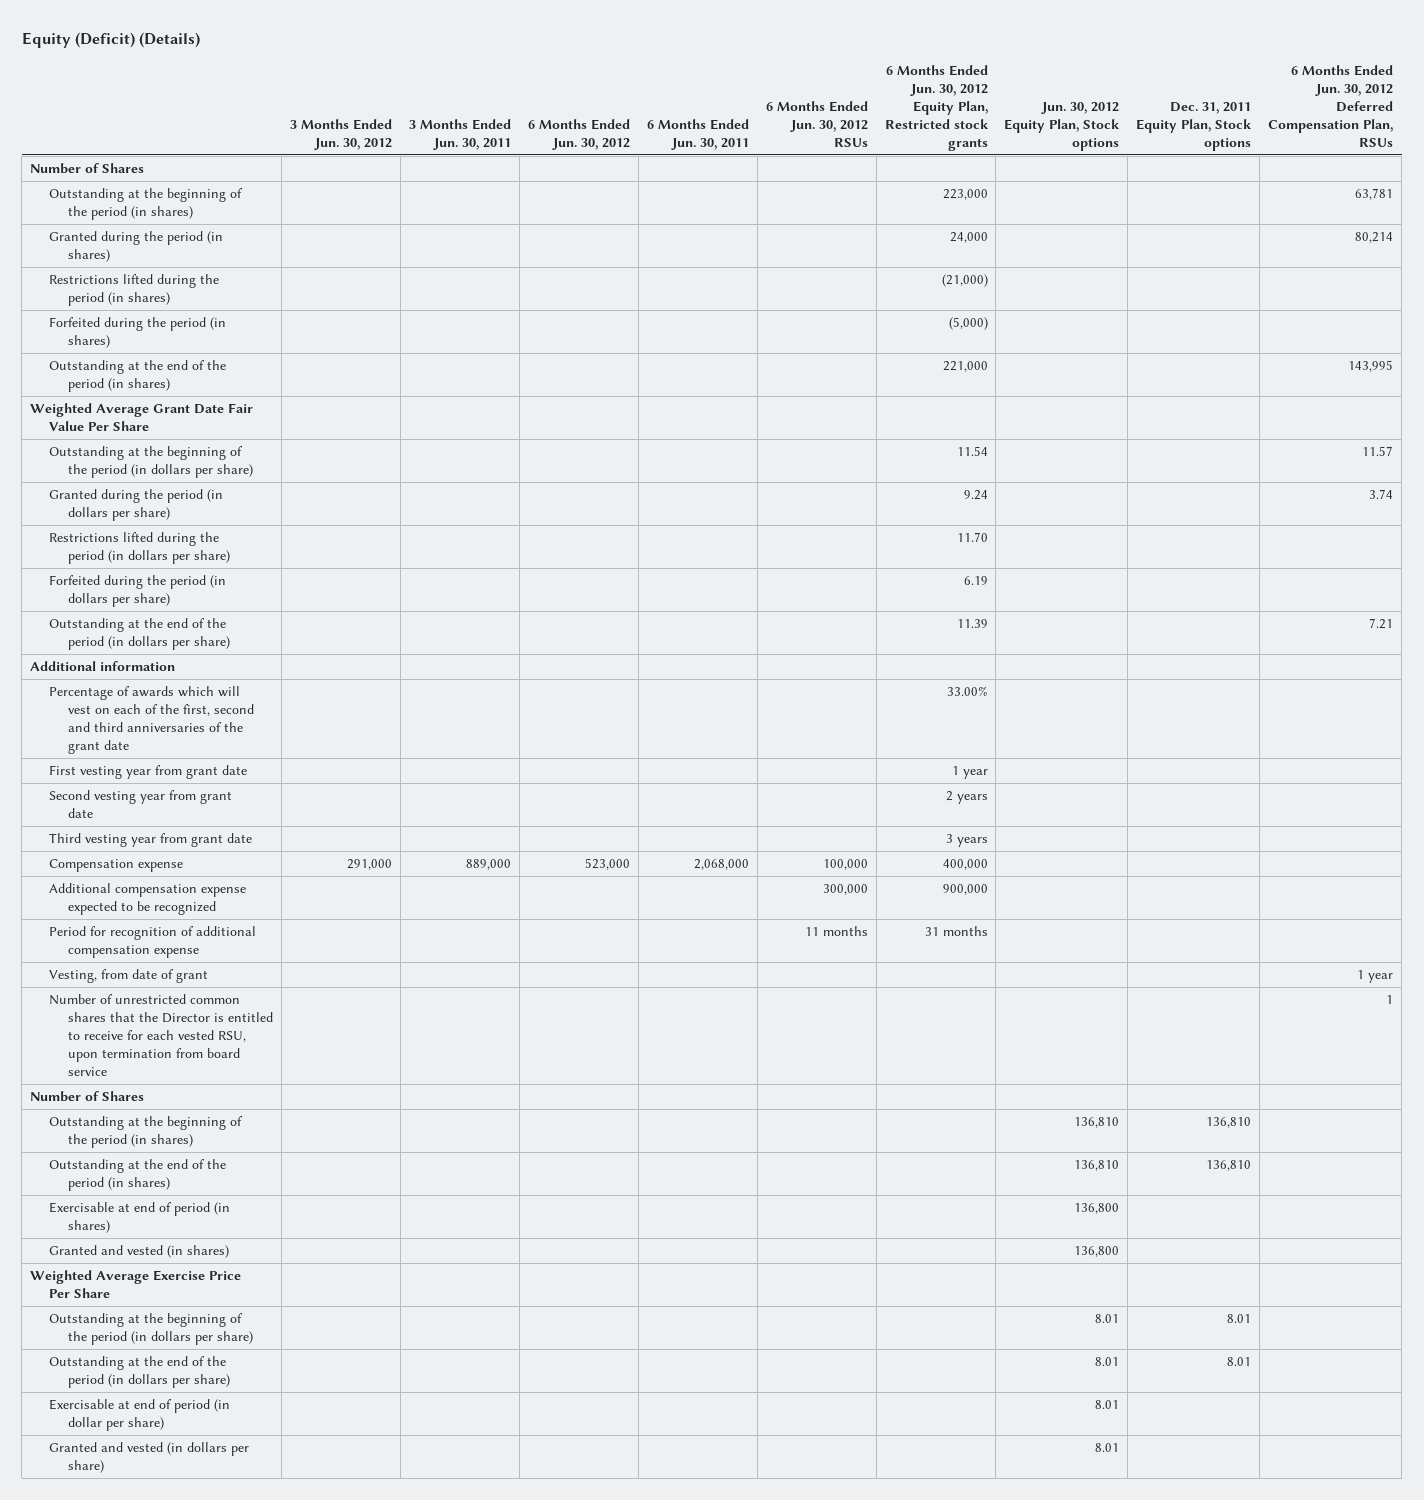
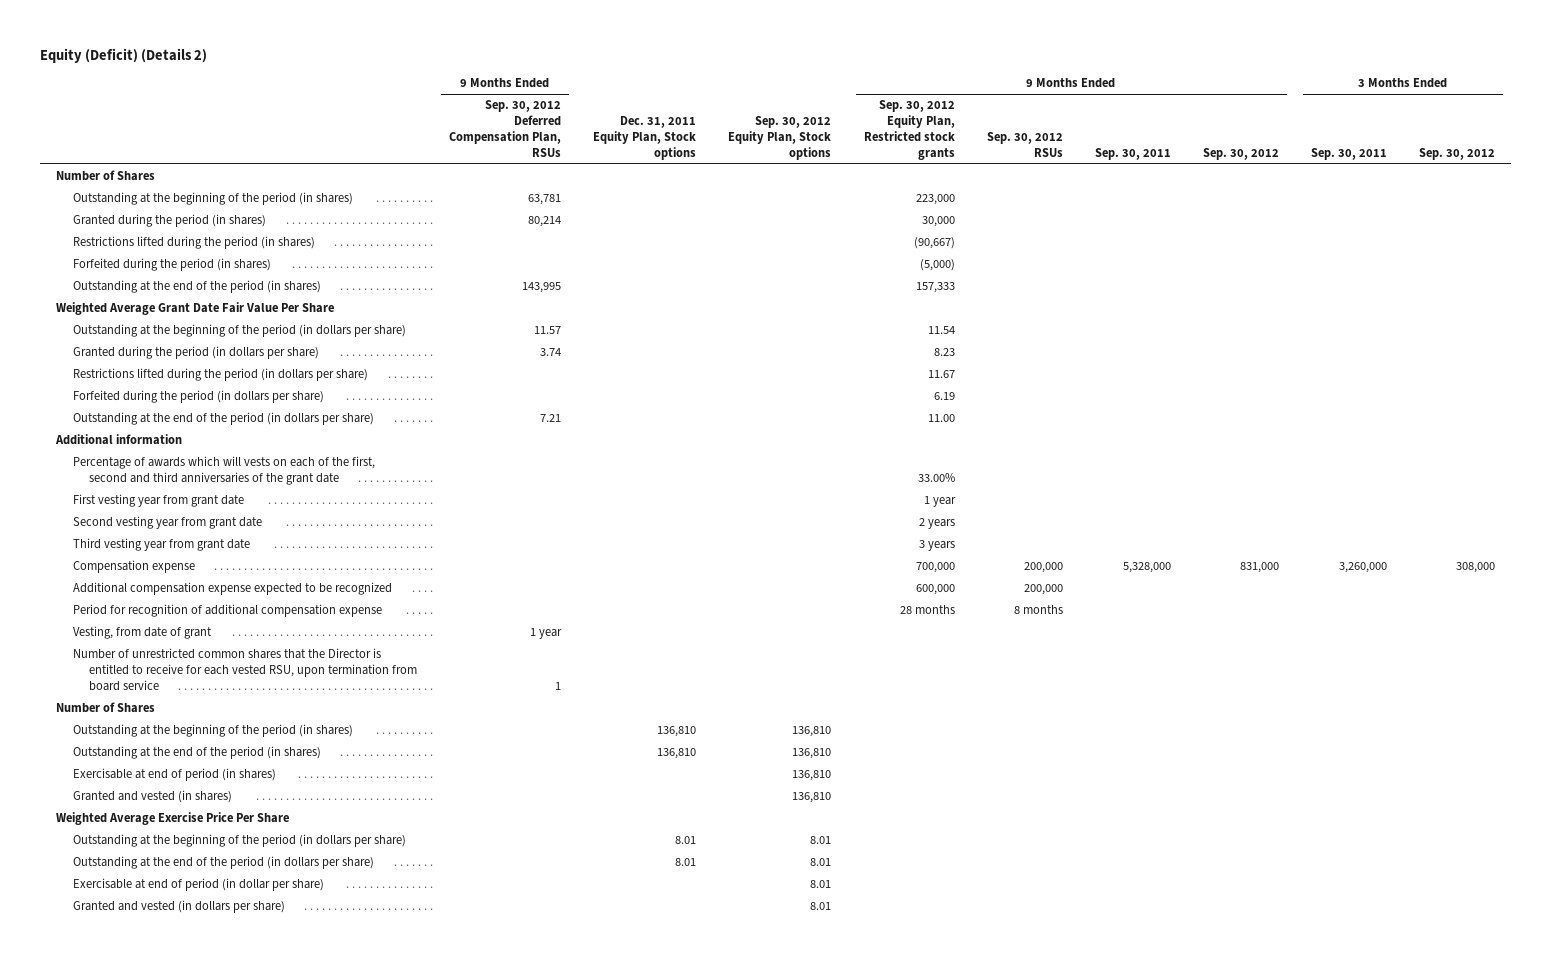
- Equity (Deficit) (Details)
+ Equity (Deficit) (Details 2)
- | 3 Months Ended Jun. 30, 2012 | 3 Months Ended Jun. 30, 2011 | 6 Months Ended Jun. 30, 2012 | 6 Months Ended Jun. 30, 2011 | 6 Months Ended Jun. 30, 2012 RSUs | 6 Months Ended Jun. 30, 2012 Equity Plan, Restricted stock grants | Jun. 30, 2012 Equity Plan, Stock options | Dec. 31, 2011 Equity Plan, Stock options | 6 Months Ended Jun. 30, 2012 Deferred Compensation Plan, RSUs
+ | 9 Months Ended Sep. 30, 2012 Deferred Compensation Plan, RSUs | Dec. 31, 2011 Equity Plan, Stock options | Sep. 30, 2012 Equity Plan, Stock options | 9 Months Ended Sep. 30, 2012 Equity Plan, Restricted stock grants | 9 Months Ended Sep. 30, 2012 RSUs | 9 Months Ended Sep. 30, 2011 | 9 Months Ended Sep. 30, 2012 | 3 Months Ended Sep. 30, 2011 | 3 Months Ended Sep. 30, 2012
- Percentage of awards which will vest on each of the first, second and third anniversaries of the grant date | | | | | | 33.00% | | |
+ Percentage of awards which will vests on each of the first, second and third anniversaries of the grant date | | | | 33.00% | | | | |

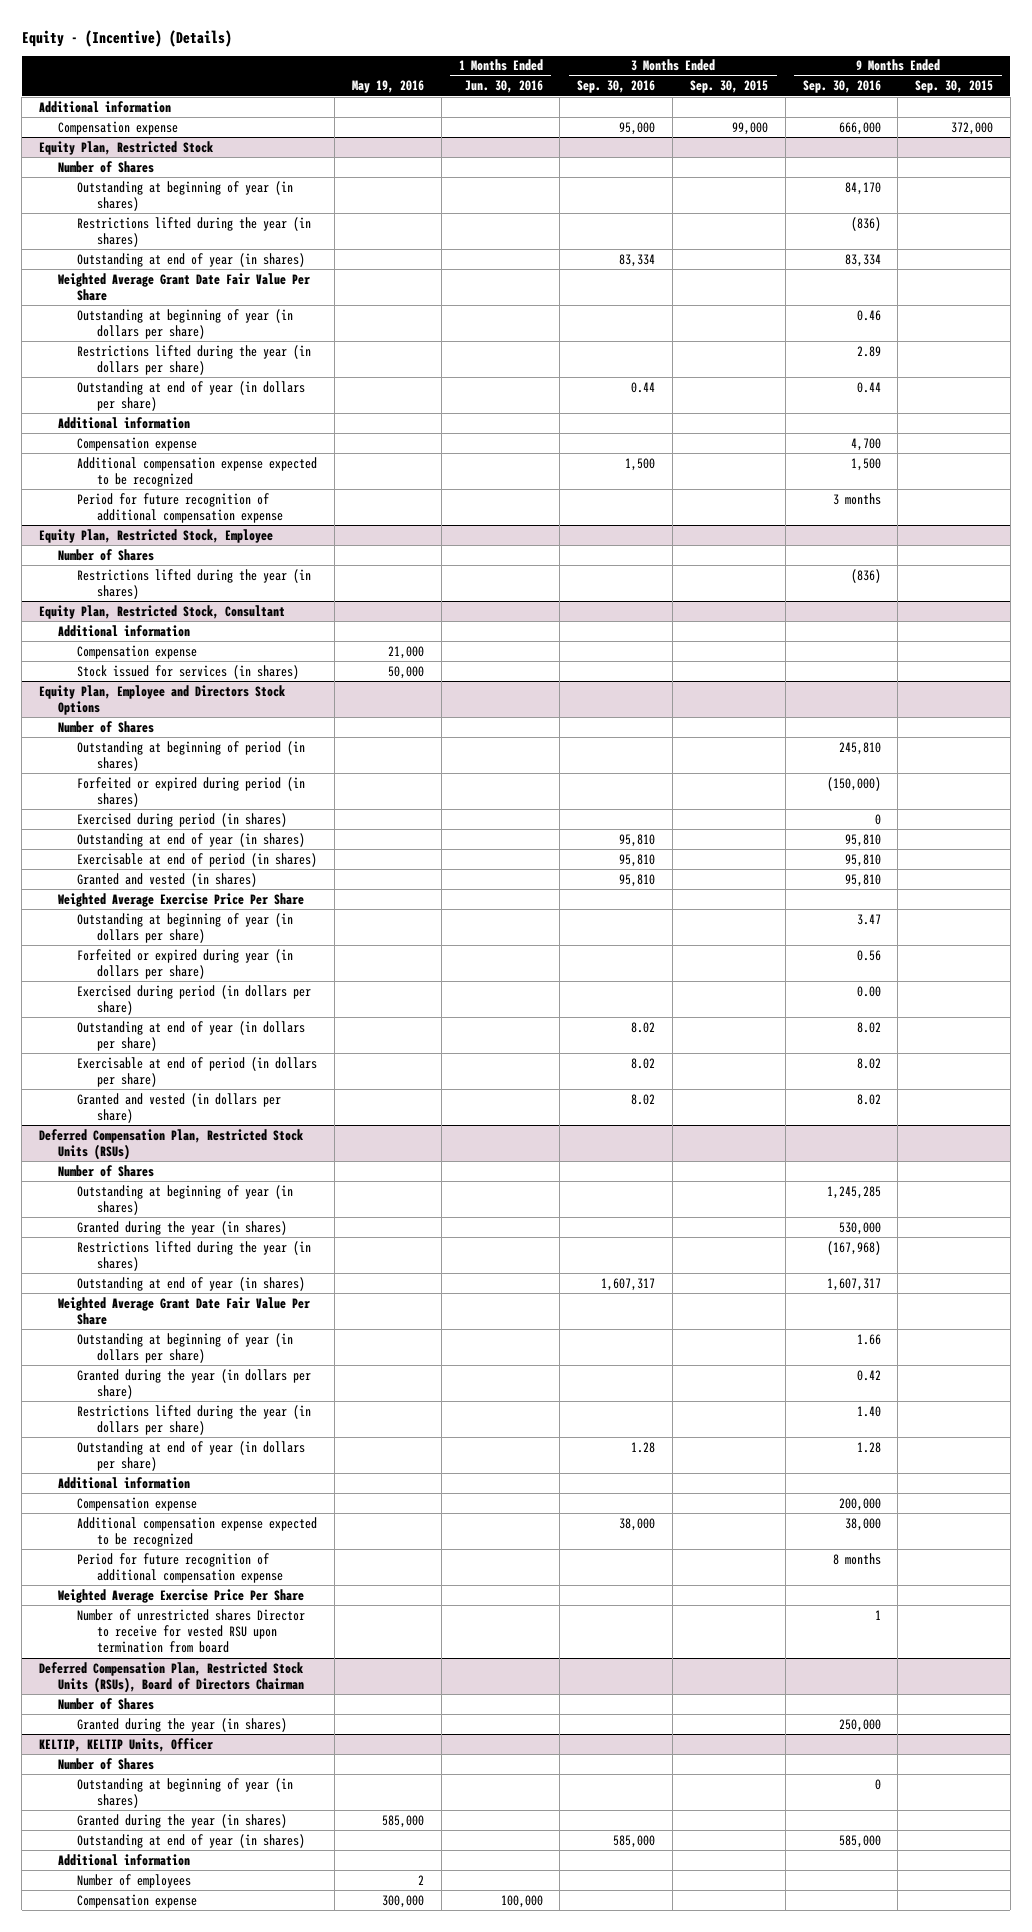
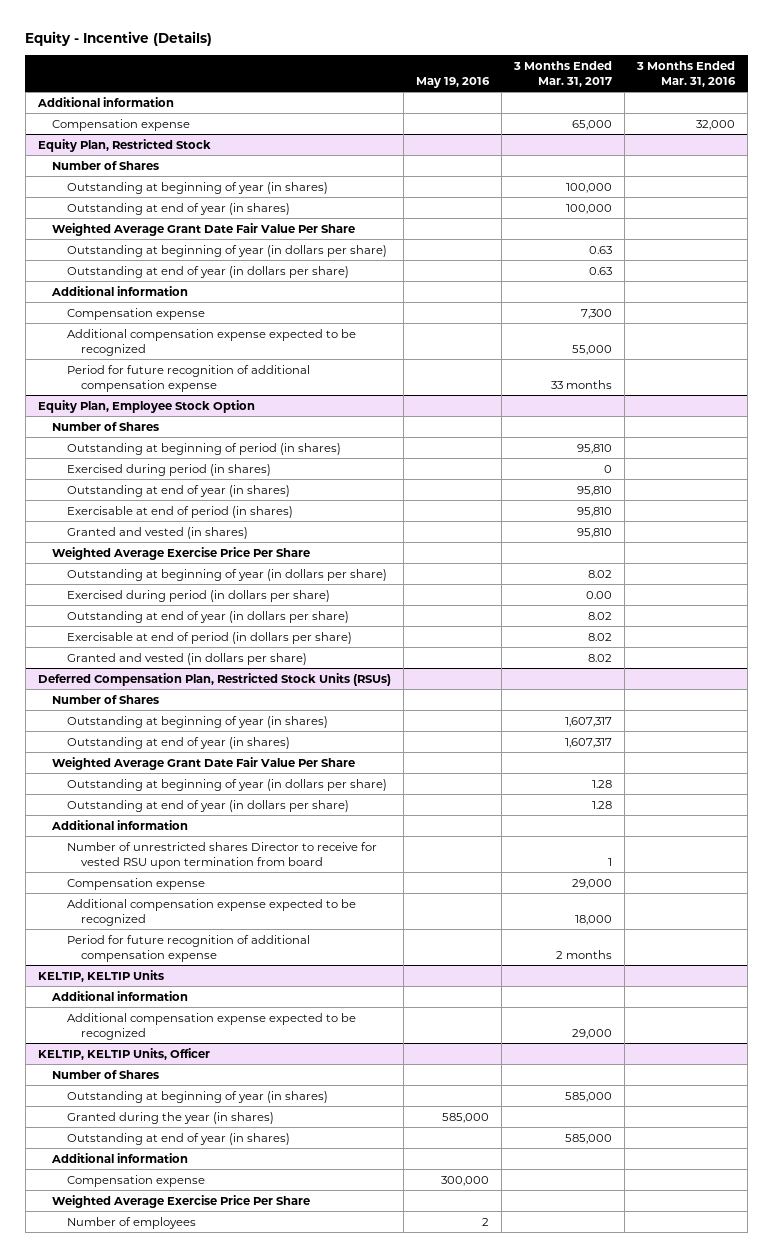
- Equity - (Incentive) (Details)
+ Equity - Incentive (Details)
- | May 19, 2016 | 1 Months Ended Jun. 30, 2016 | 3 Months Ended Sep. 30, 2016 | 3 Months Ended Sep. 30, 2015 | 9 Months Ended Sep. 30, 2016 | 9 Months Ended Sep. 30, 2015
+ | May 19, 2016 | 3 Months Ended Mar. 31, 2017 | 3 Months Ended Mar. 31, 2016
@ Equity Plan, Restricted Stock
- Restrictions lifted during the year (in shares) | | | | | (836) |
- Restrictions lifted during the year (in dollars per share) | | | | | 2.89 |
- Equity Plan, Restricted Stock, Employee
- Number of Shares
- Restrictions lifted during the year (in shares) | | | | | (836) |
- Equity Plan, Restricted Stock, Consultant
- Additional information
- Compensation expense | 21,000 | | | | |
- Stock issued for services (in shares) | 50,000 | | | | |
- Equity Plan, Employee and Directors Stock Options
+ Equity Plan, Employee Stock Option
- Forfeited or expired during period (in shares) | | | | | (150,000) |
- Forfeited or expired during year (in dollars per share) | | | | | 0.56 |
@ Deferred Compensation Plan, Restricted Stock Units (RSUs)
- Granted during the year (in shares) | | | | | 530,000 |
- Restrictions lifted during the year (in shares) | | | | | (167,968) |
- Granted during the year (in dollars per share) | | | | | 0.42 |
- Restrictions lifted during the year (in dollars per share) | | | | | 1.40 |
moved up: Number of unrestricted shares Director to receive for vested RSU upon termination from board | | 1 |
- Weighted Average Exercise Price Per Share
- Deferred Compensation Plan, Restricted Stock Units (RSUs), Board of Directors Chairman
- Number of Shares
- Granted during the year (in shares) | | | | | 250,000 |
+ KELTIP, KELTIP Units
+ Additional information
+ Additional compensation expense expected to be recognized | | 29,000 |
@ KELTIP, KELTIP Units, Officer
+ Weighted Average Exercise Price Per Share
moved down: Number of employees | 2 | |

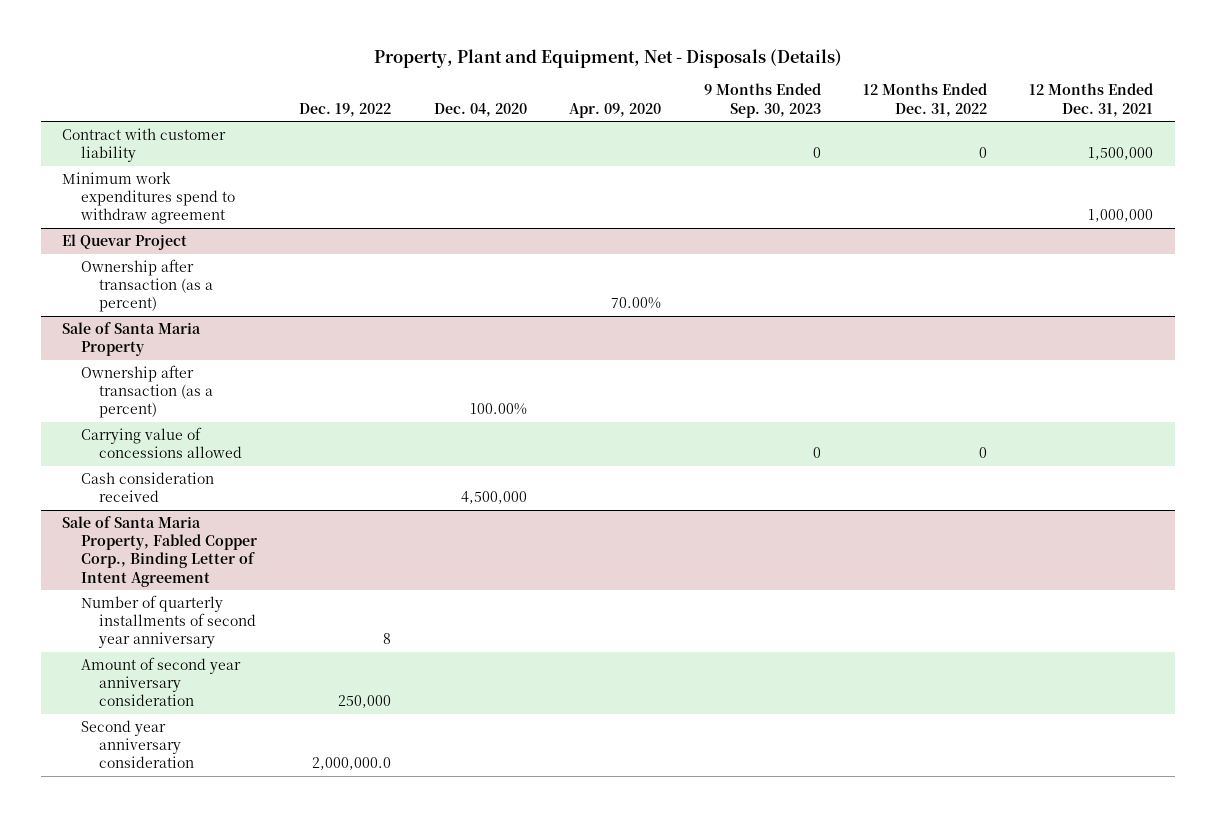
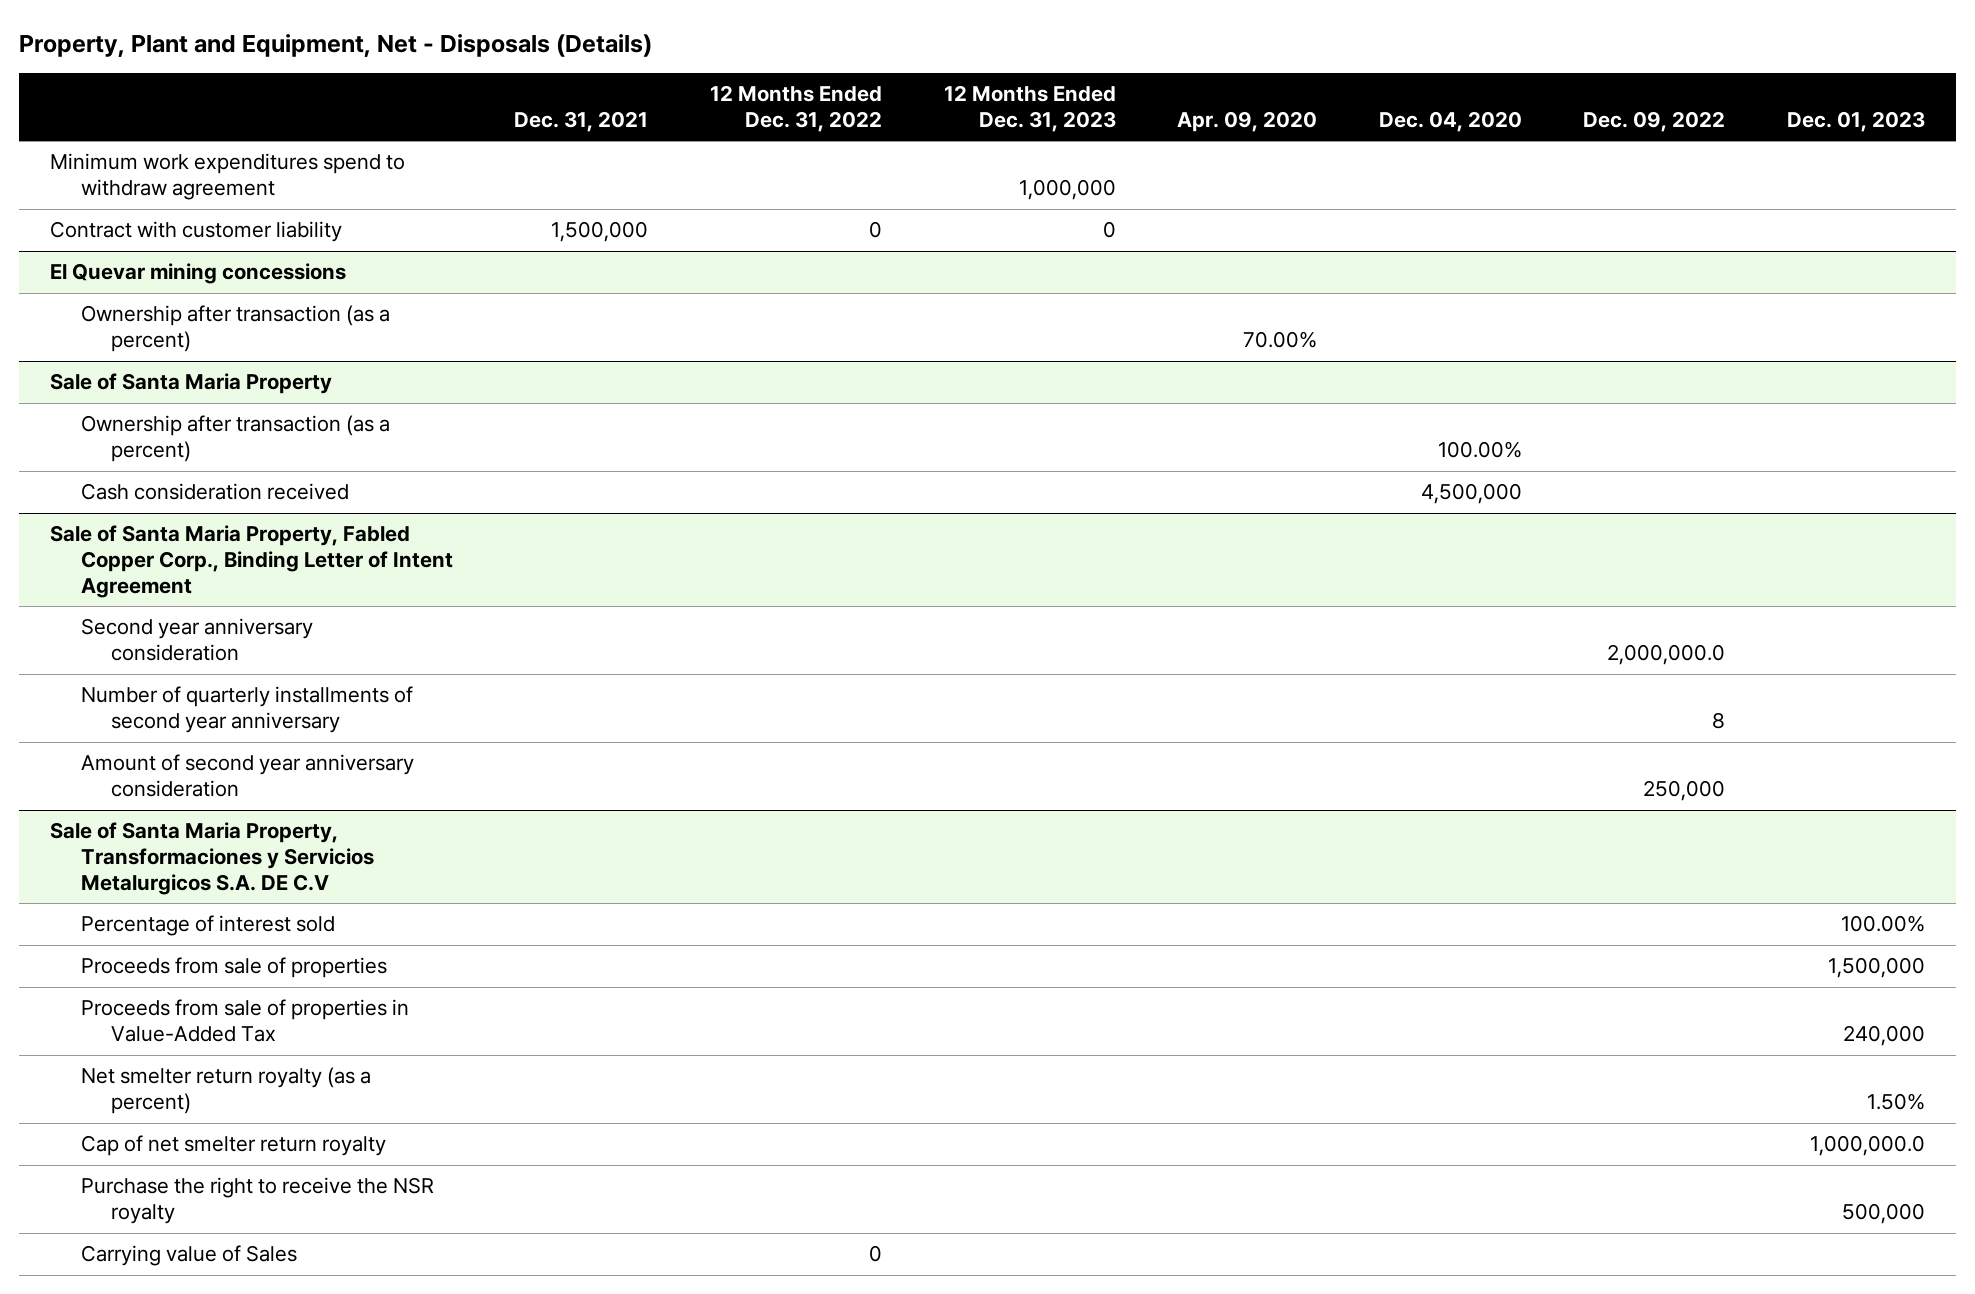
- | Dec. 19, 2022 | Dec. 04, 2020 | Apr. 09, 2020 | 9 Months Ended Sep. 30, 2023 | 12 Months Ended Dec. 31, 2022 | 12 Months Ended Dec. 31, 2021
+ | Dec. 31, 2021 | 12 Months Ended Dec. 31, 2022 | 12 Months Ended Dec. 31, 2023 | Apr. 09, 2020 | Dec. 04, 2020 | Dec. 09, 2022 | Dec. 01, 2023
- El Quevar Project
moved down: Contract with customer liability | 1,500,000 | 0 | 0 | | | |
+ El Quevar mining concessions
@ Sale of Santa Maria Property
- Carrying value of concessions allowed | | | | 0 | 0 |
@ Sale of Santa Maria Property, Fabled Copper Corp., Binding Letter of Intent Agreement
moved up: Second year anniversary consideration | | | | | | 2,000,000.0 |
+ Sale of Santa Maria Property, Transformaciones y Servicios Metalurgicos S.A. DE C.V
+ Percentage of interest sold | | | | | | | 100.00%
+ Proceeds from sale of properties | | | | | | | 1,500,000
+ Proceeds from sale of properties in Value-Added Tax | | | | | | | 240,000
+ Net smelter return royalty (as a percent) | | | | | | | 1.50%
+ Cap of net smelter return royalty | | | | | | | 1,000,000.0
+ Purchase the right to receive the NSR royalty | | | | | | | 500,000
+ Carrying value of Sales | | 0 | | | | |

